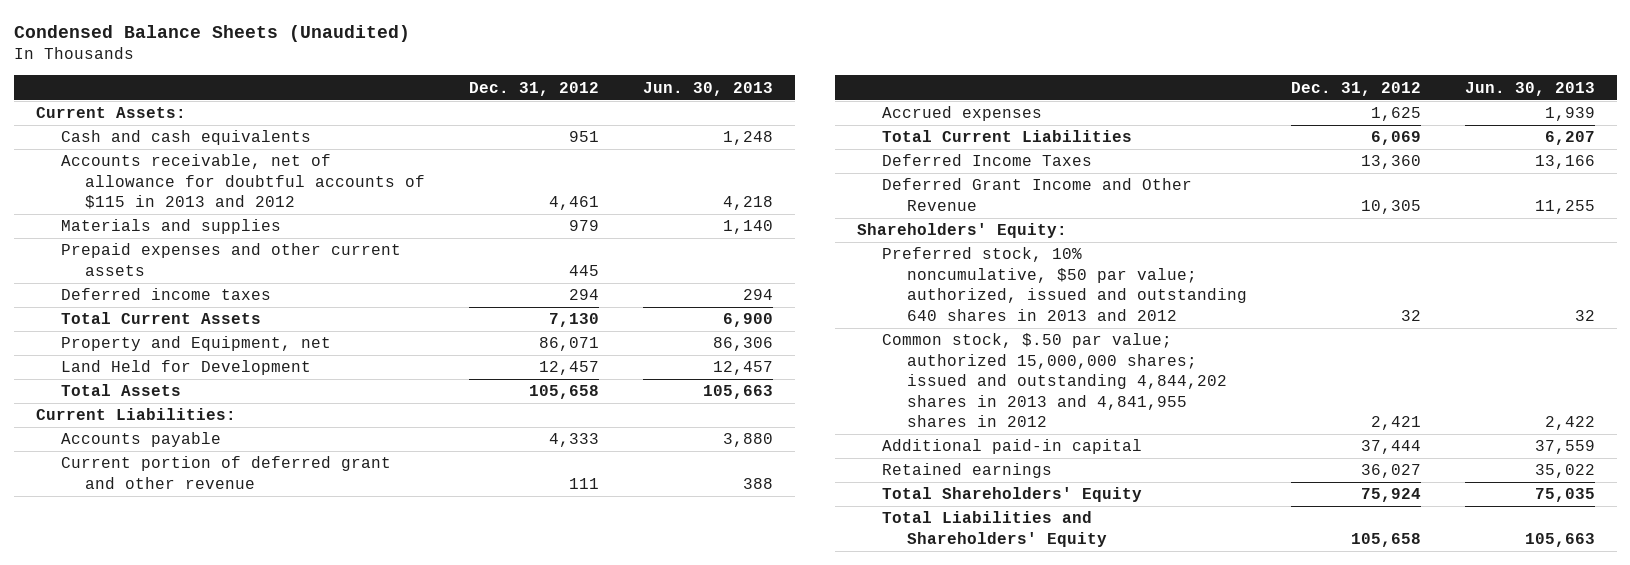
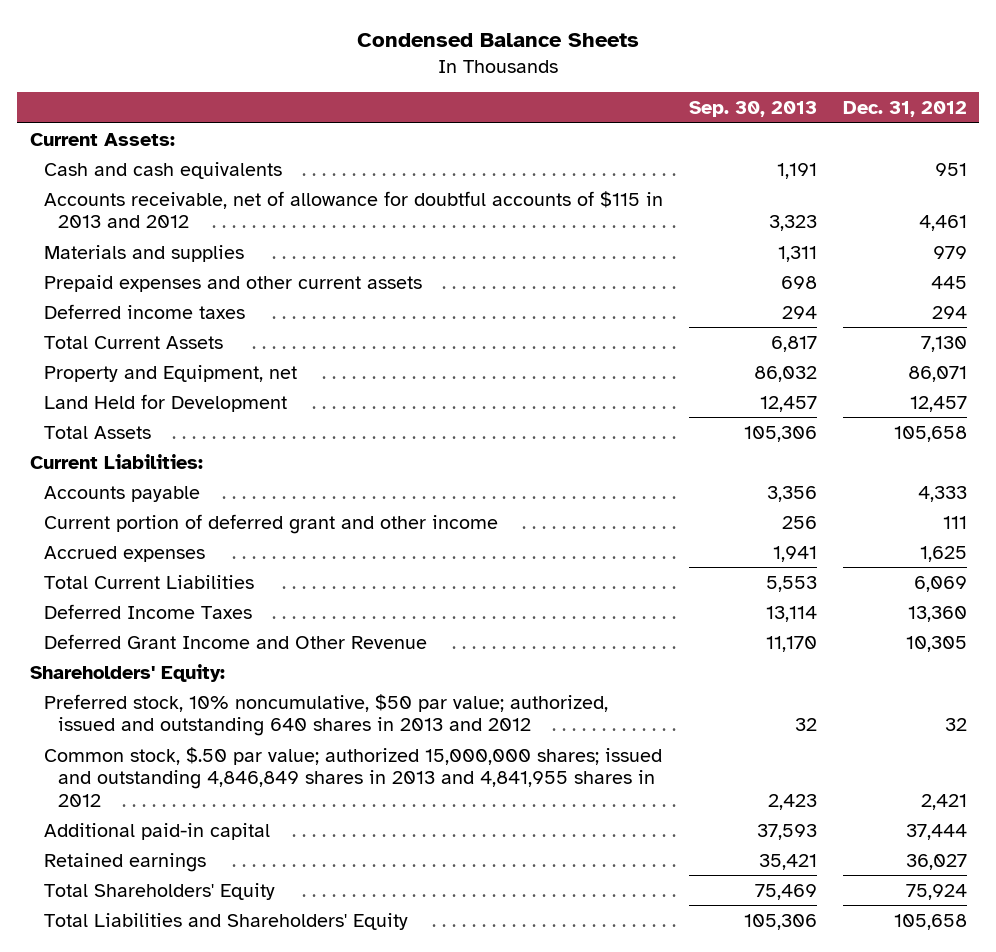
- Condensed Balance Sheets (Unaudited)
+ Condensed Balance Sheets
- | Dec. 31, 2012 | Jun. 30, 2013
+ | Sep. 30, 2013 | Dec. 31, 2012
- Current portion of deferred grant and other revenue | 111 | 388
+ Current portion of deferred grant and other income | 256 | 111
- Common stock, $.50 par value; authorized 15,000,000 shares; issued and outstanding 4,844,202 shares in 2013 and 4,841,955 shares in 2012 | 2,421 | 2,422
+ Common stock, $.50 par value; authorized 15,000,000 shares; issued and outstanding 4,846,849 shares in 2013 and 4,841,955 shares in 2012 | 2,423 | 2,421

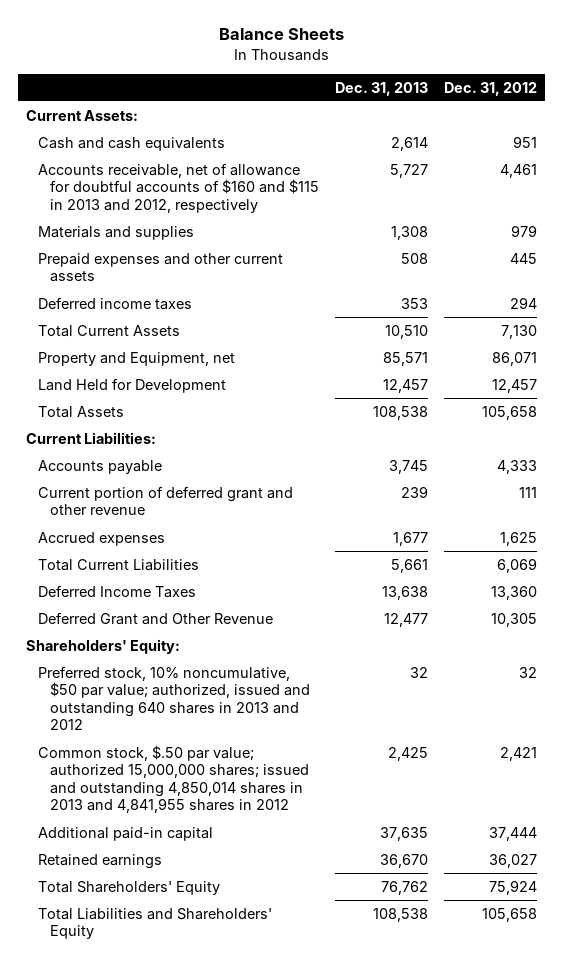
- Condensed Balance Sheets
+ Balance Sheets
- | Sep. 30, 2013 | Dec. 31, 2012
+ | Dec. 31, 2013 | Dec. 31, 2012
- Accounts receivable, net of allowance for doubtful accounts of $115 in 2013 and 2012 | 3,323 | 4,461
+ Accounts receivable, net of allowance for doubtful accounts of $160 and $115 in 2013 and 2012, respectively | 5,727 | 4,461
- Current portion of deferred grant and other income | 256 | 111
+ Current portion of deferred grant and other revenue | 239 | 111
- Deferred Grant Income and Other Revenue | 11,170 | 10,305
+ Deferred Grant and Other Revenue | 12,477 | 10,305
- Common stock, $.50 par value; authorized 15,000,000 shares; issued and outstanding 4,846,849 shares in 2013 and 4,841,955 shares in 2012 | 2,423 | 2,421
+ Common stock, $.50 par value; authorized 15,000,000 shares; issued and outstanding 4,850,014 shares in 2013 and 4,841,955 shares in 2012 | 2,425 | 2,421

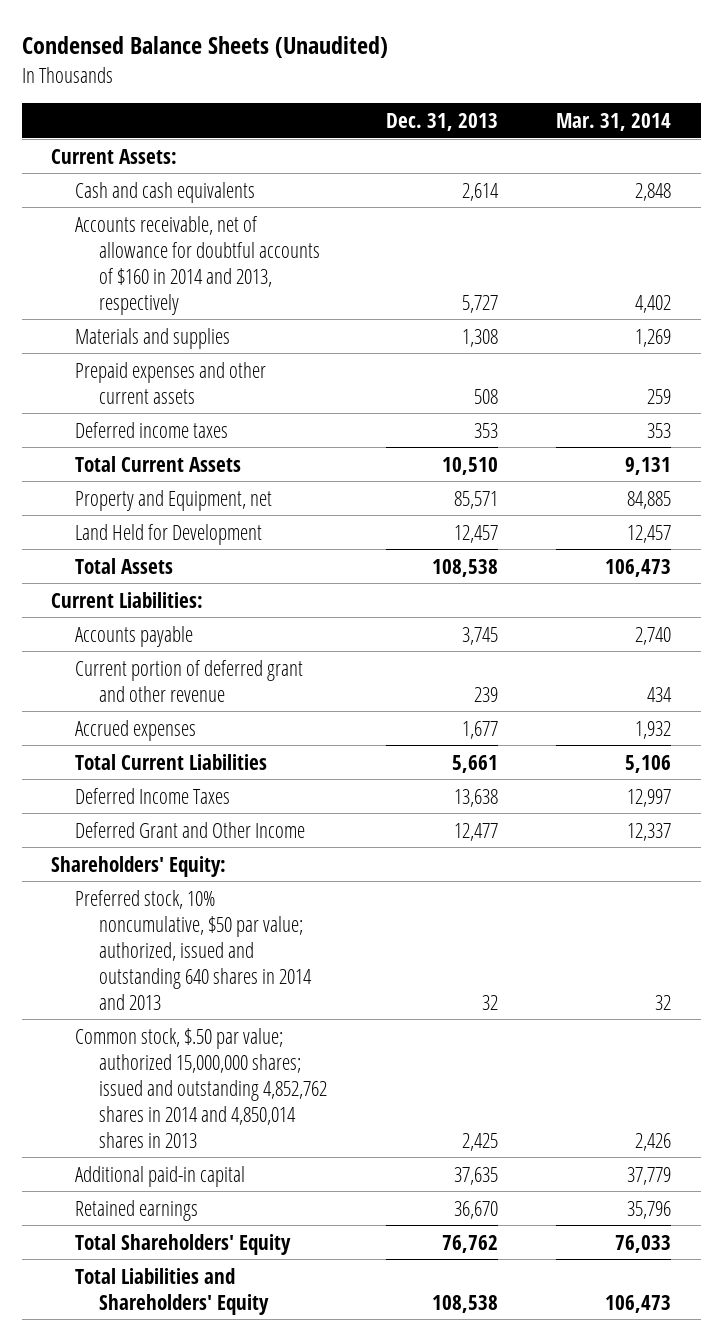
- Balance Sheets
+ Condensed Balance Sheets (Unaudited)
- | Dec. 31, 2013 | Dec. 31, 2012
+ | Dec. 31, 2013 | Mar. 31, 2014
- Accounts receivable, net of allowance for doubtful accounts of $160 and $115 in 2013 and 2012, respectively | 5,727 | 4,461
+ Accounts receivable, net of allowance for doubtful accounts of $160 in 2014 and 2013, respectively | 5,727 | 4,402
- Deferred Grant and Other Revenue | 12,477 | 10,305
+ Deferred Grant and Other Income | 12,477 | 12,337
- Preferred stock, 10% noncumulative, $50 par value; authorized, issued and outstanding 640 shares in 2013 and 2012 | 32 | 32
- Common stock, $.50 par value; authorized 15,000,000 shares; issued and outstanding 4,850,014 shares in 2013 and 4,841,955 shares in 2012 | 2,425 | 2,421
+ Preferred stock, 10% noncumulative, $50 par value; authorized, issued and outstanding 640 shares in 2014 and 2013 | 32 | 32
+ Common stock, $.50 par value; authorized 15,000,000 shares; issued and outstanding 4,852,762 shares in 2014 and 4,850,014 shares in 2013 | 2,425 | 2,426

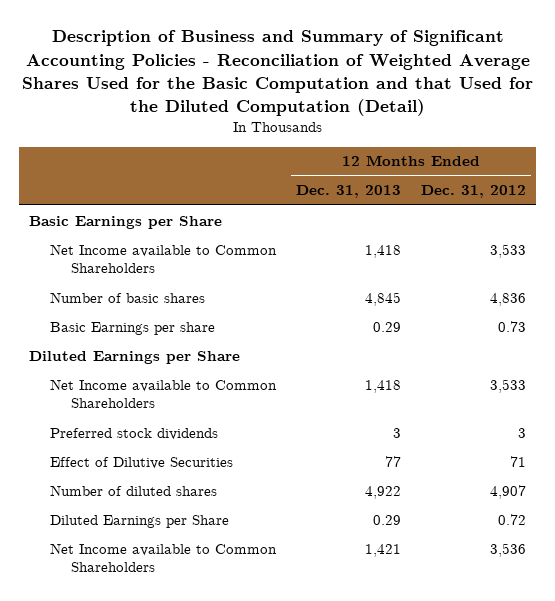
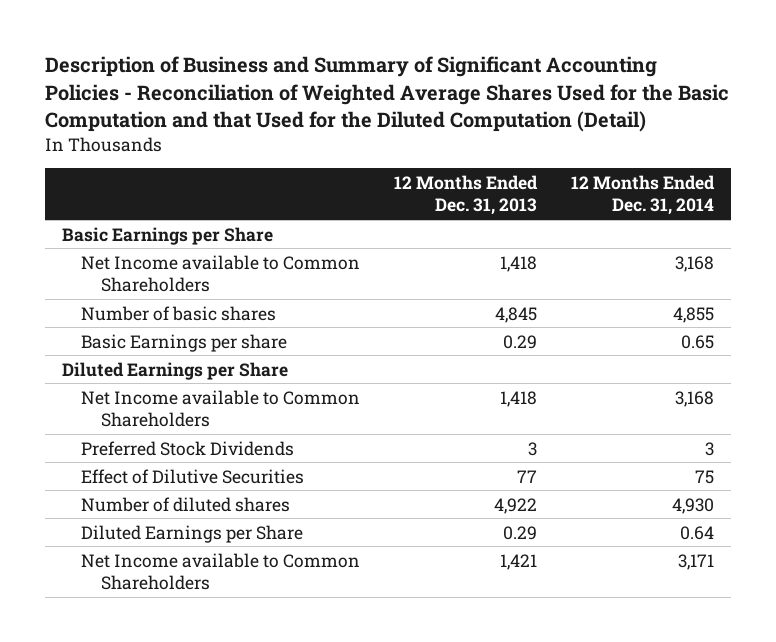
- | 12 Months Ended Dec. 31, 2013 | 12 Months Ended Dec. 31, 2012
+ | 12 Months Ended Dec. 31, 2013 | 12 Months Ended Dec. 31, 2014
- Preferred stock dividends | 3 | 3
+ Preferred Stock Dividends | 3 | 3

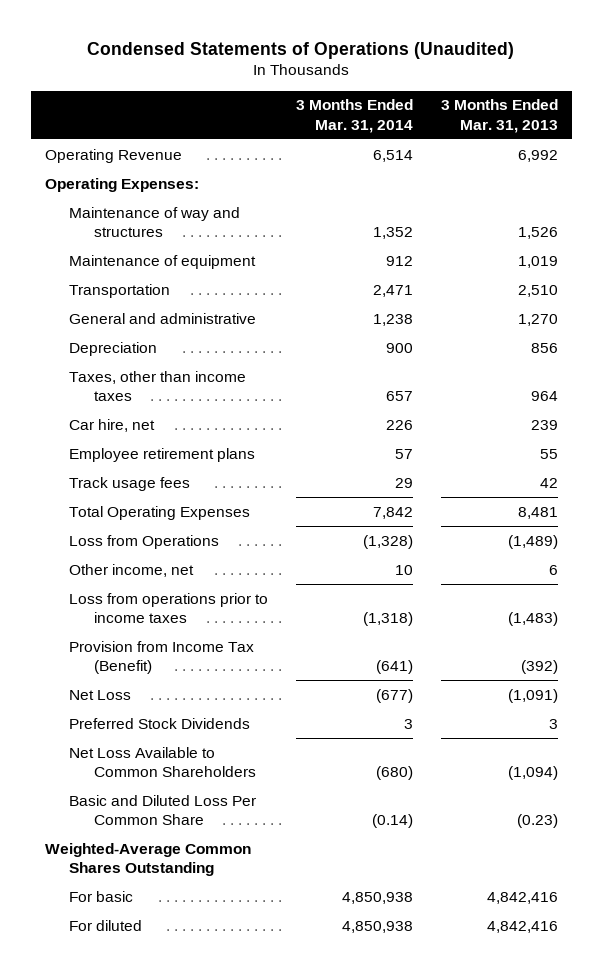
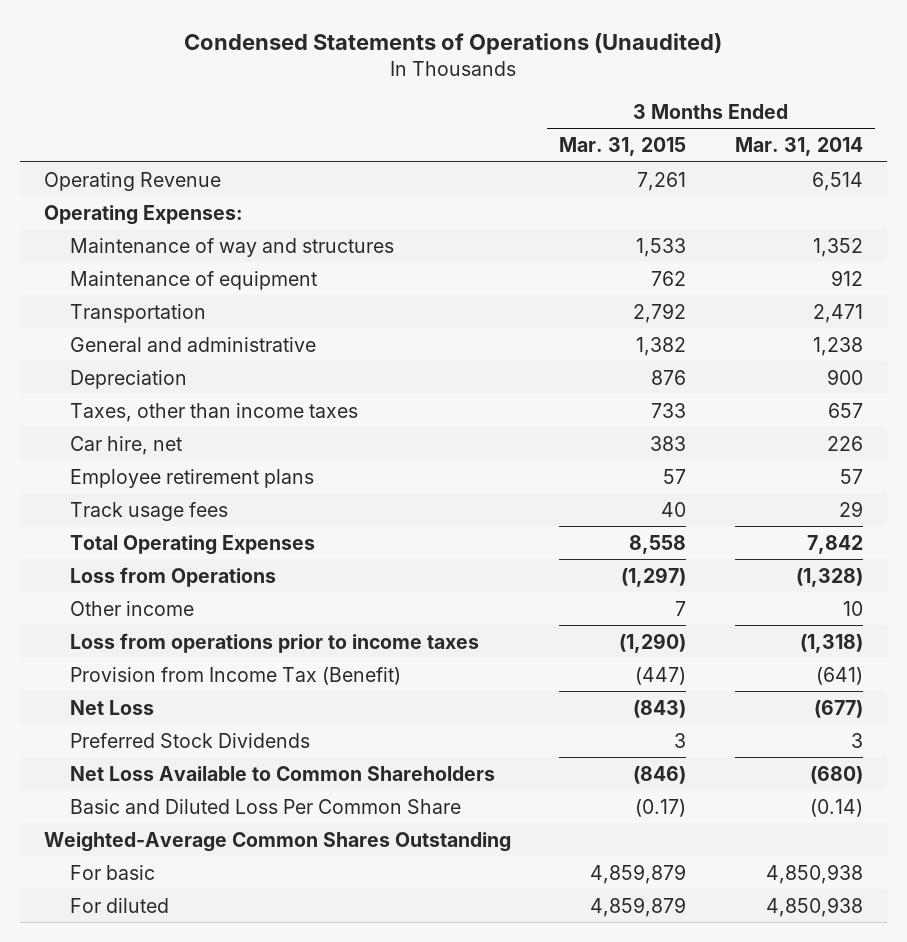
- | 3 Months Ended Mar. 31, 2014 | 3 Months Ended Mar. 31, 2013
+ | 3 Months Ended Mar. 31, 2015 | 3 Months Ended Mar. 31, 2014
- Other income, net | 10 | 6
+ Other income | 7 | 10

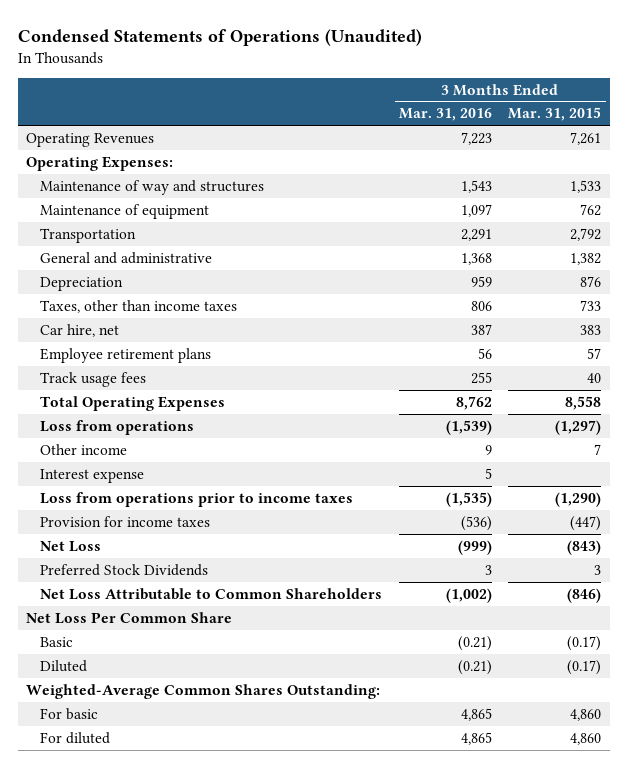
- | 3 Months Ended Mar. 31, 2015 | 3 Months Ended Mar. 31, 2014
+ | 3 Months Ended Mar. 31, 2016 | 3 Months Ended Mar. 31, 2015
- Operating Revenue | 7,261 | 6,514
+ Operating Revenues | 7,223 | 7,261
- Loss from Operations | (1,297) | (1,328)
+ Loss from operations | (1,539) | (1,297)
+ Interest expense | 5 |
- Provision from Income Tax (Benefit) | (447) | (641)
+ Provision for income taxes | (536) | (447)
- Net Loss Available to Common Shareholders | (846) | (680)
- Basic and Diluted Loss Per Common Share | (0.17) | (0.14)
- Weighted-Average Common Shares Outstanding
- For basic | 4,859,879 | 4,850,938
- For diluted | 4,859,879 | 4,850,938
+ Net Loss Attributable to Common Shareholders | (1,002) | (846)
+ Net Loss Per Common Share
+ Basic | (0.21) | (0.17)
+ Diluted | (0.21) | (0.17)
+ Weighted-Average Common Shares Outstanding:
+ For basic | 4,865 | 4,860
+ For diluted | 4,865 | 4,860

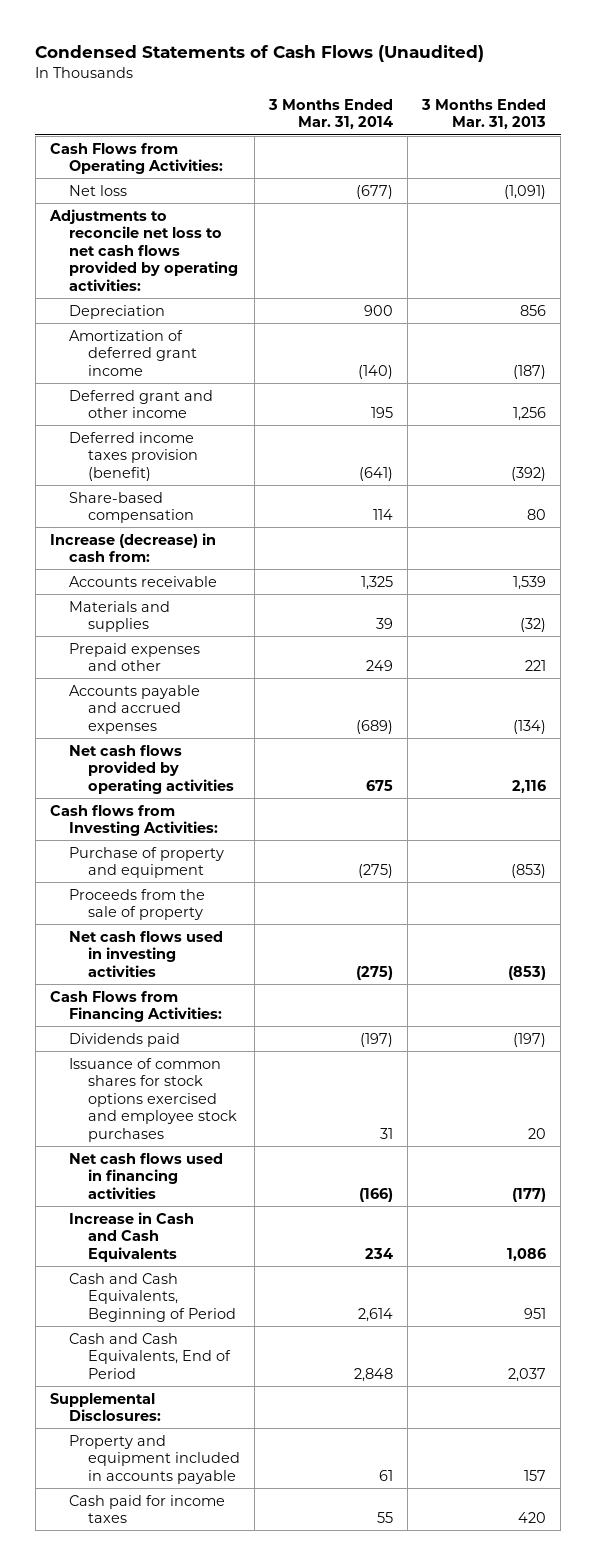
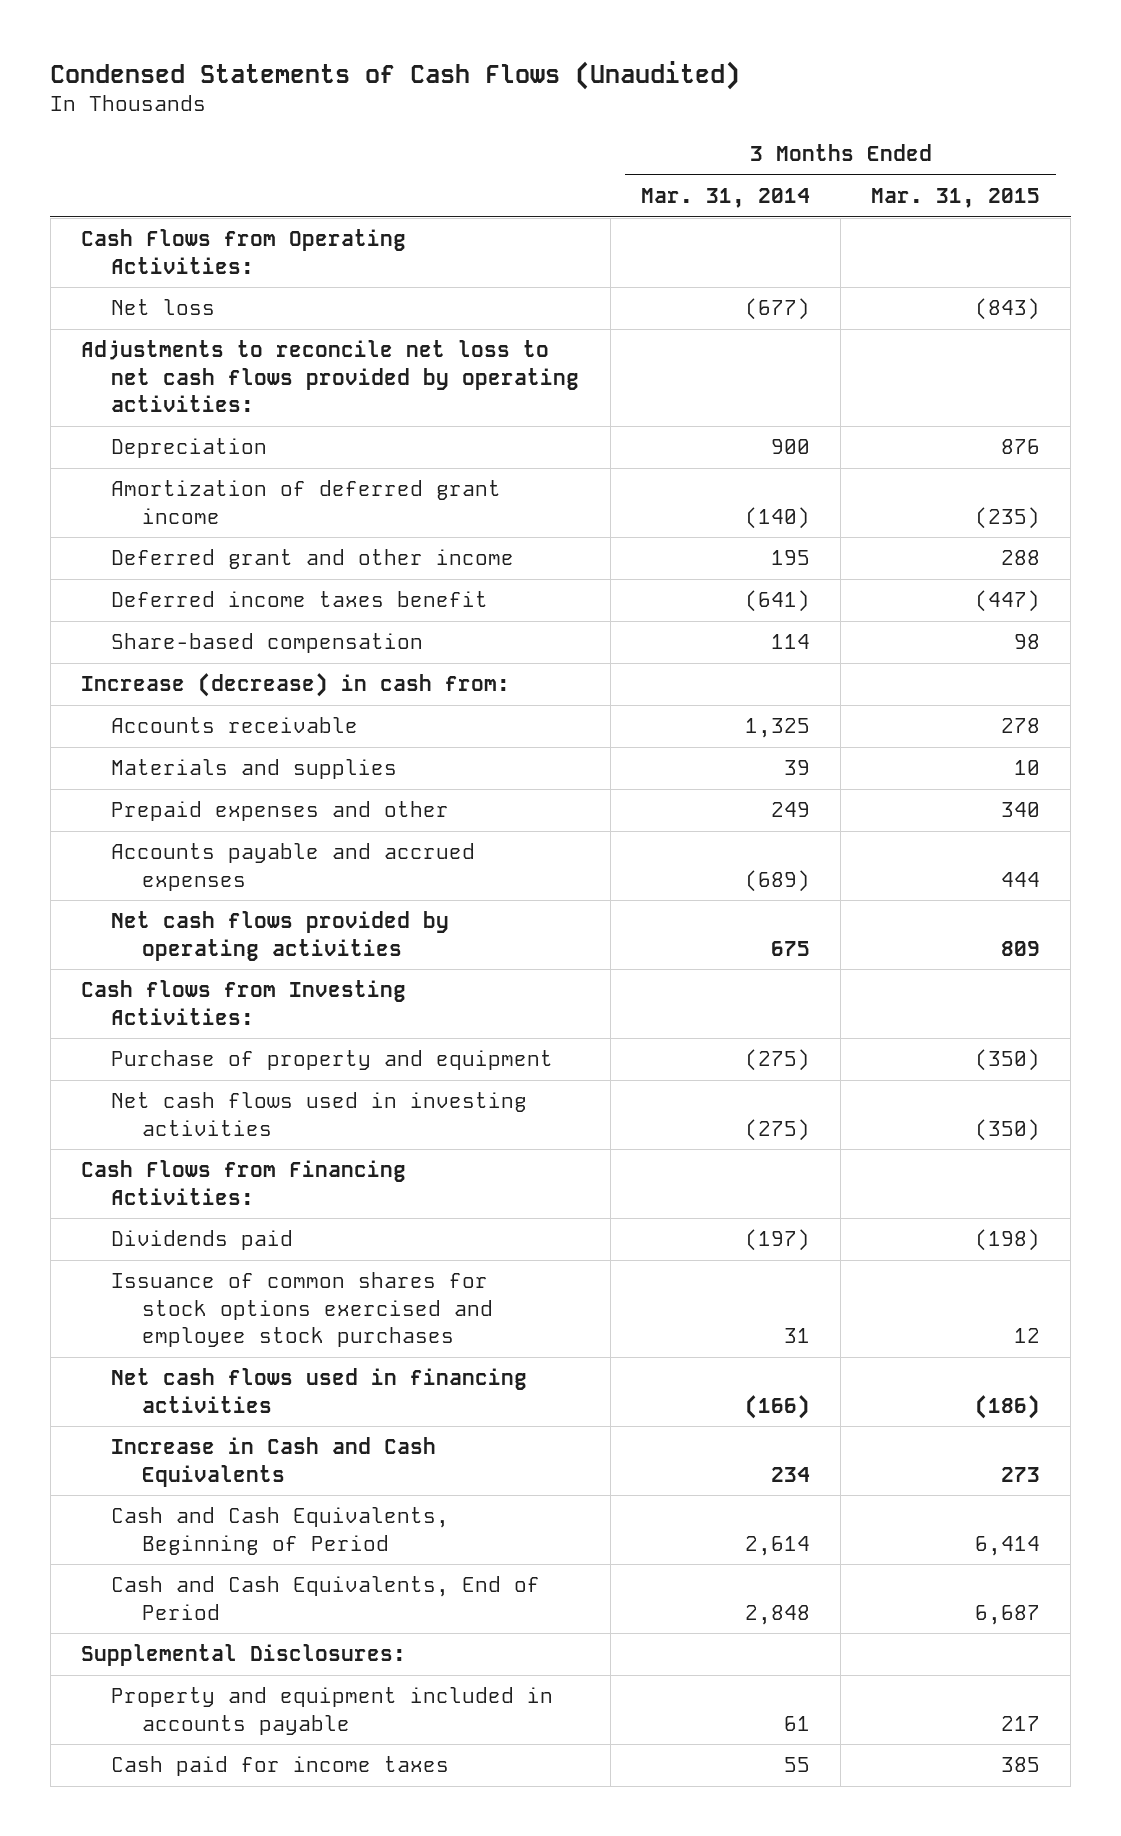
- | 3 Months Ended Mar. 31, 2014 | 3 Months Ended Mar. 31, 2013
+ | 3 Months Ended Mar. 31, 2014 | 3 Months Ended Mar. 31, 2015
- Deferred income taxes provision (benefit) | (641) | (392)
+ Deferred income taxes benefit | (641) | (447)
- Proceeds from the sale of property

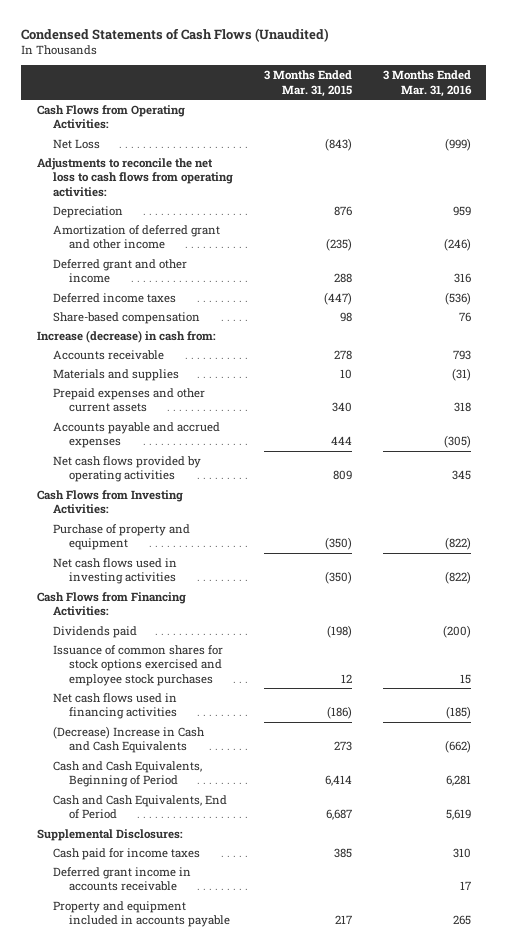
- | 3 Months Ended Mar. 31, 2014 | 3 Months Ended Mar. 31, 2015
+ | 3 Months Ended Mar. 31, 2015 | 3 Months Ended Mar. 31, 2016
- Net loss | (677) | (843)
- Adjustments to reconcile net loss to net cash flows provided by operating activities:
+ Net Loss | (843) | (999)
+ Adjustments to reconcile the net loss to cash flows from operating activities:
- Amortization of deferred grant income | (140) | (235)
+ Amortization of deferred grant and other income | (235) | (246)
- Deferred income taxes benefit | (641) | (447)
+ Deferred income taxes | (447) | (536)
- Prepaid expenses and other | 249 | 340
+ Prepaid expenses and other current assets | 340 | 318
- Cash flows from Investing Activities:
+ Cash Flows from Investing Activities:
- Increase in Cash and Cash Equivalents | 234 | 273
+ (Decrease) Increase in Cash and Cash Equivalents | 273 | (662)
+ Deferred grant income in accounts receivable | | 17
moved down: Property and equipment included in accounts payable | 217 | 265

